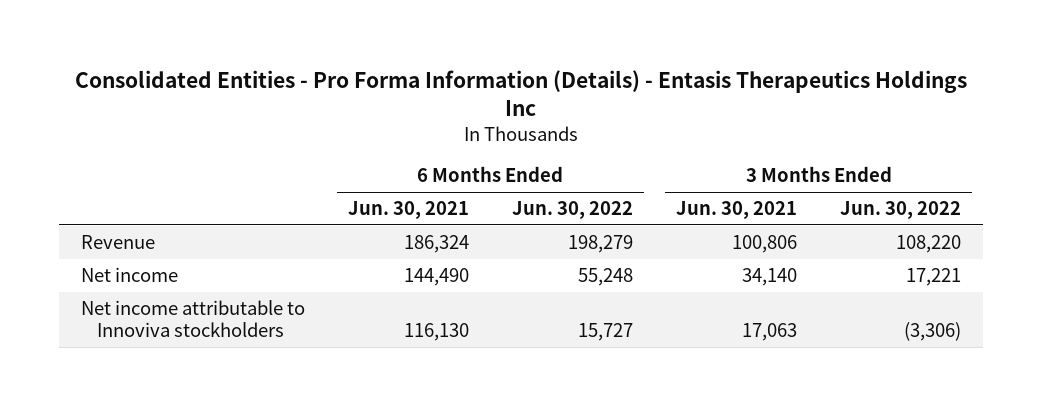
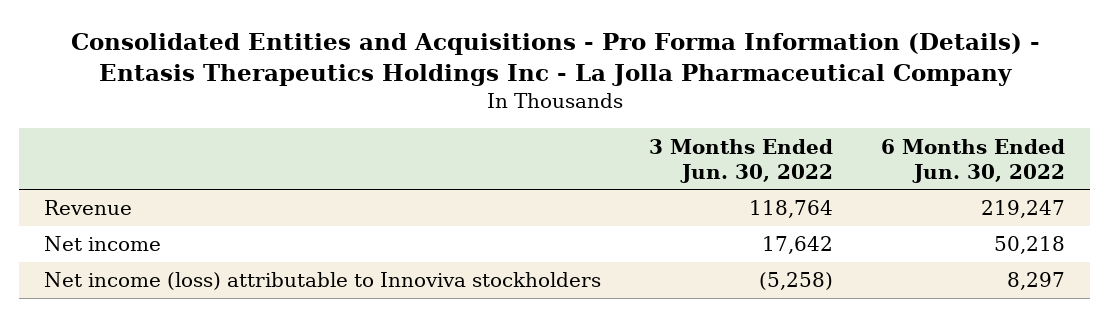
- Consolidated Entities - Pro Forma Information (Details) - Entasis Therapeutics Holdings Inc
+ Consolidated Entities and Acquisitions - Pro Forma Information (Details) - Entasis Therapeutics Holdings Inc - La Jolla Pharmaceutical Company
- | 6 Months Ended Jun. 30, 2021 | 6 Months Ended Jun. 30, 2022 | 3 Months Ended Jun. 30, 2021 | 3 Months Ended Jun. 30, 2022
+ | 3 Months Ended Jun. 30, 2022 | 6 Months Ended Jun. 30, 2022
- Revenue | 186,324 | 198,279 | 100,806 | 108,220
- Net income | 144,490 | 55,248 | 34,140 | 17,221
- Net income attributable to Innoviva stockholders | 116,130 | 15,727 | 17,063 | (3,306)
+ Revenue | 118,764 | 219,247
+ Net income | 17,642 | 50,218
+ Net income (loss) attributable to Innoviva stockholders | (5,258) | 8,297

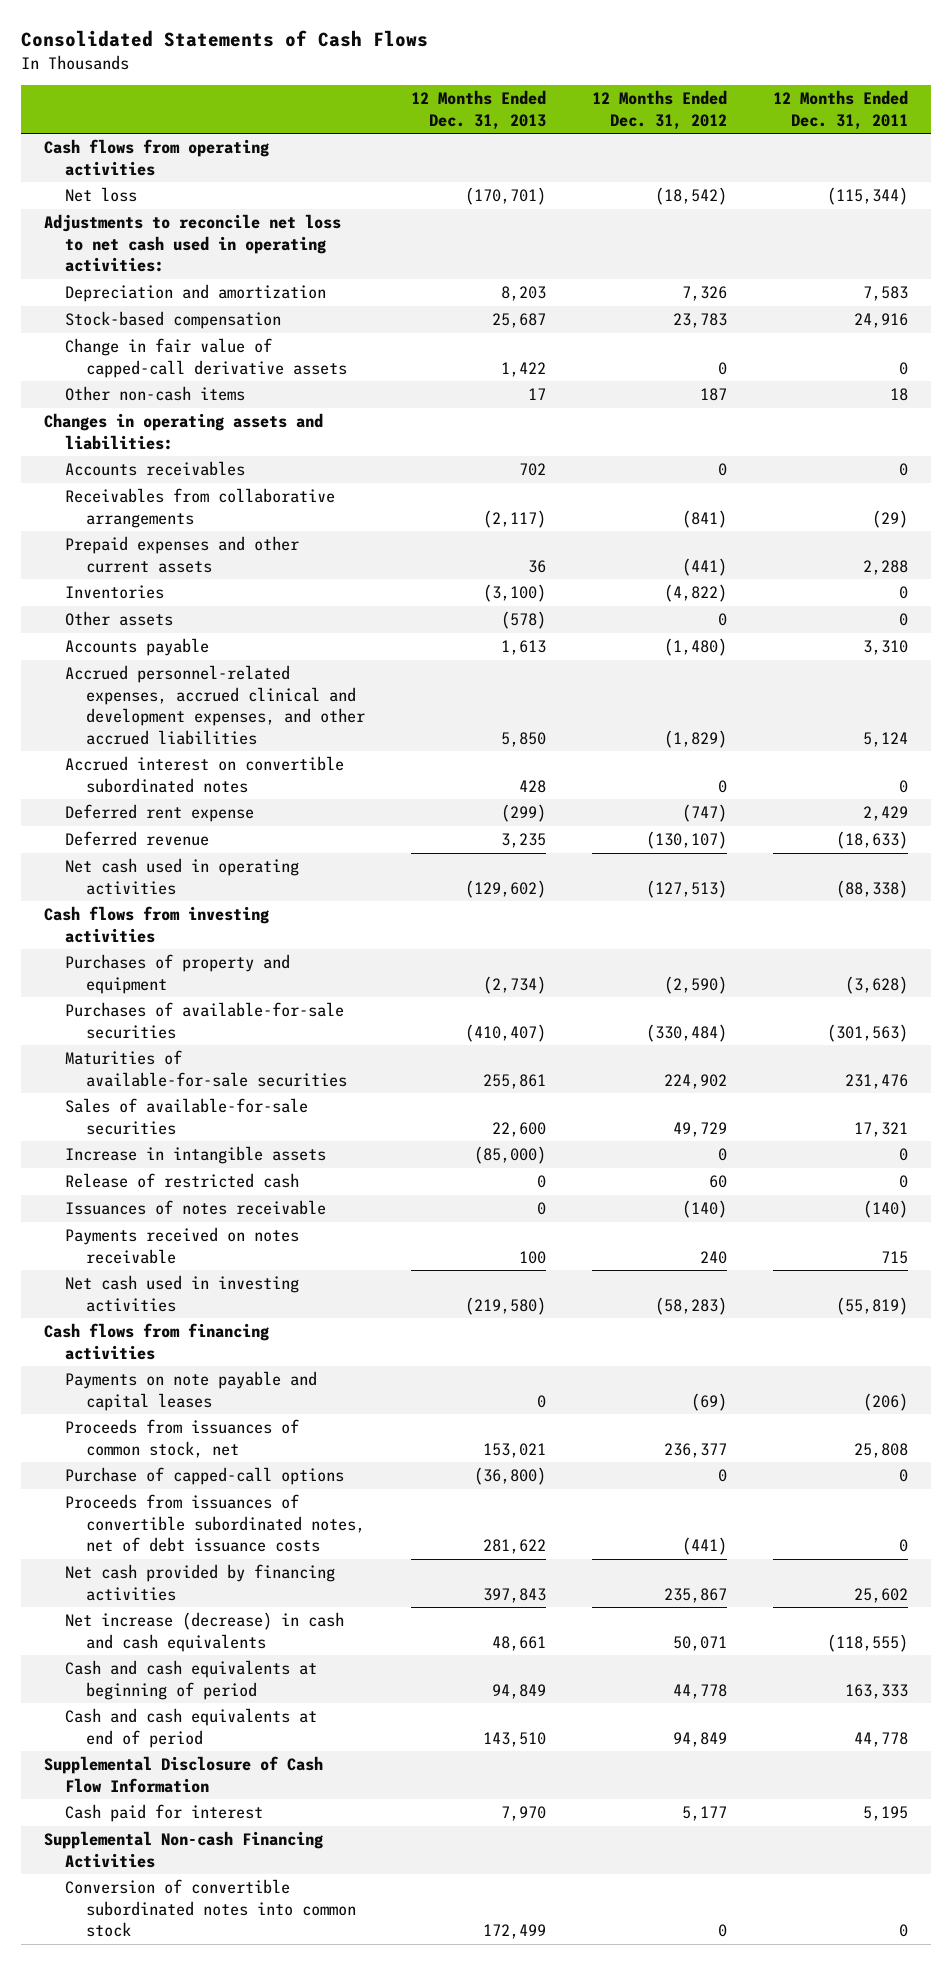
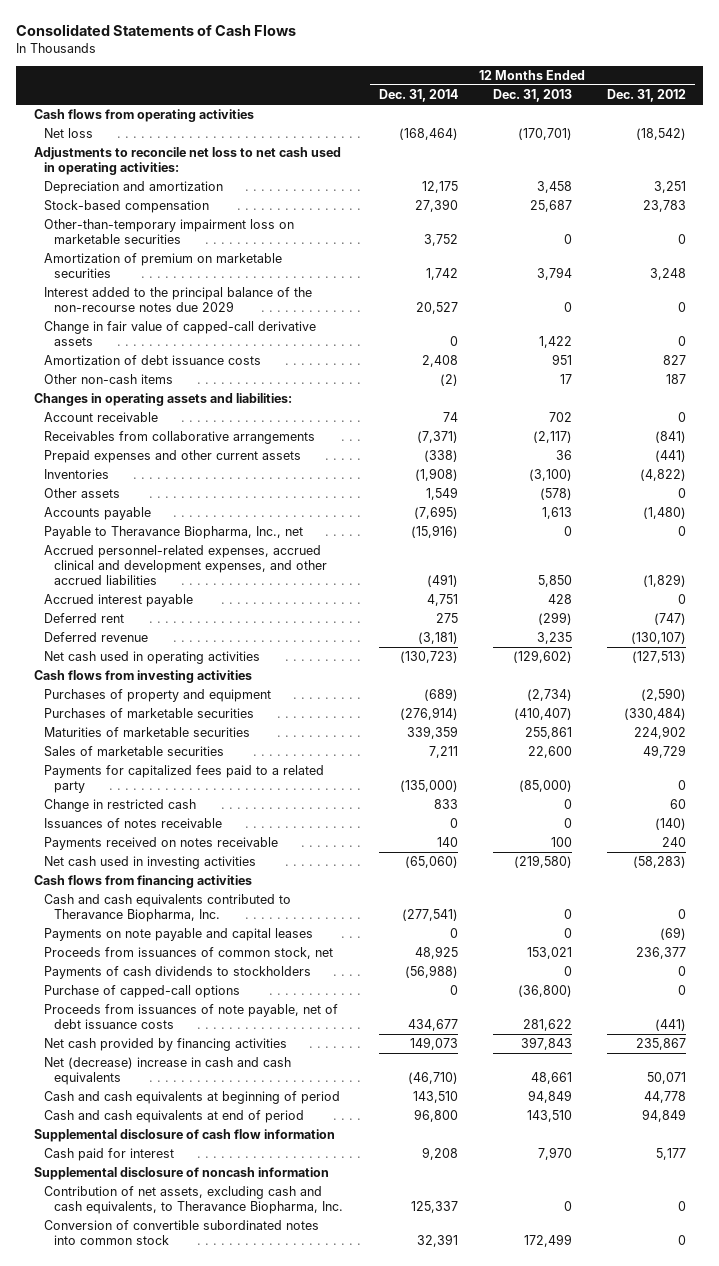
- | 12 Months Ended Dec. 31, 2013 | 12 Months Ended Dec. 31, 2012 | 12 Months Ended Dec. 31, 2011
+ | 12 Months Ended Dec. 31, 2014 | 12 Months Ended Dec. 31, 2013 | 12 Months Ended Dec. 31, 2012
- Depreciation and amortization | 8,203 | 7,326 | 7,583
+ Depreciation and amortization | 12,175 | 3,458 | 3,251
+ Other-than-temporary impairment loss on marketable securities | 3,752 | 0 | 0
+ Amortization of premium on marketable securities | 1,742 | 3,794 | 3,248
+ Interest added to the principal balance of the non-recourse notes due 2029 | 20,527 | 0 | 0
+ Amortization of debt issuance costs | 2,408 | 951 | 827
- Accounts receivables | 702 | 0 | 0
+ Account receivable | 74 | 702 | 0
+ Payable to Theravance Biopharma, Inc., net | (15,916) | 0 | 0
- Accrued interest on convertible subordinated notes | 428 | 0 | 0
- Deferred rent expense | (299) | (747) | 2,429
+ Accrued interest payable | 4,751 | 428 | 0
+ Deferred rent | 275 | (299) | (747)
- Purchases of available-for-sale securities | (410,407) | (330,484) | (301,563)
- Maturities of available-for-sale securities | 255,861 | 224,902 | 231,476
- Sales of available-for-sale securities | 22,600 | 49,729 | 17,321
- Increase in intangible assets | (85,000) | 0 | 0
- Release of restricted cash | 0 | 60 | 0
+ Purchases of marketable securities | (276,914) | (410,407) | (330,484)
+ Maturities of marketable securities | 339,359 | 255,861 | 224,902
+ Sales of marketable securities | 7,211 | 22,600 | 49,729
+ Payments for capitalized fees paid to a related party | (135,000) | (85,000) | 0
+ Change in restricted cash | 833 | 0 | 60
+ Cash and cash equivalents contributed to Theravance Biopharma, Inc. | (277,541) | 0 | 0
+ Payments of cash dividends to stockholders | (56,988) | 0 | 0
- Proceeds from issuances of convertible subordinated notes, net of debt issuance costs | 281,622 | (441) | 0
+ Proceeds from issuances of note payable, net of debt issuance costs | 434,677 | 281,622 | (441)
- Net increase (decrease) in cash and cash equivalents | 48,661 | 50,071 | (118,555)
+ Net (decrease) increase in cash and cash equivalents | (46,710) | 48,661 | 50,071
- Supplemental Disclosure of Cash Flow Information
+ Supplemental disclosure of cash flow information
- Supplemental Non-cash Financing Activities
+ Supplemental disclosure of noncash information
+ Contribution of net assets, excluding cash and cash equivalents, to Theravance Biopharma, Inc. | 125,337 | 0 | 0

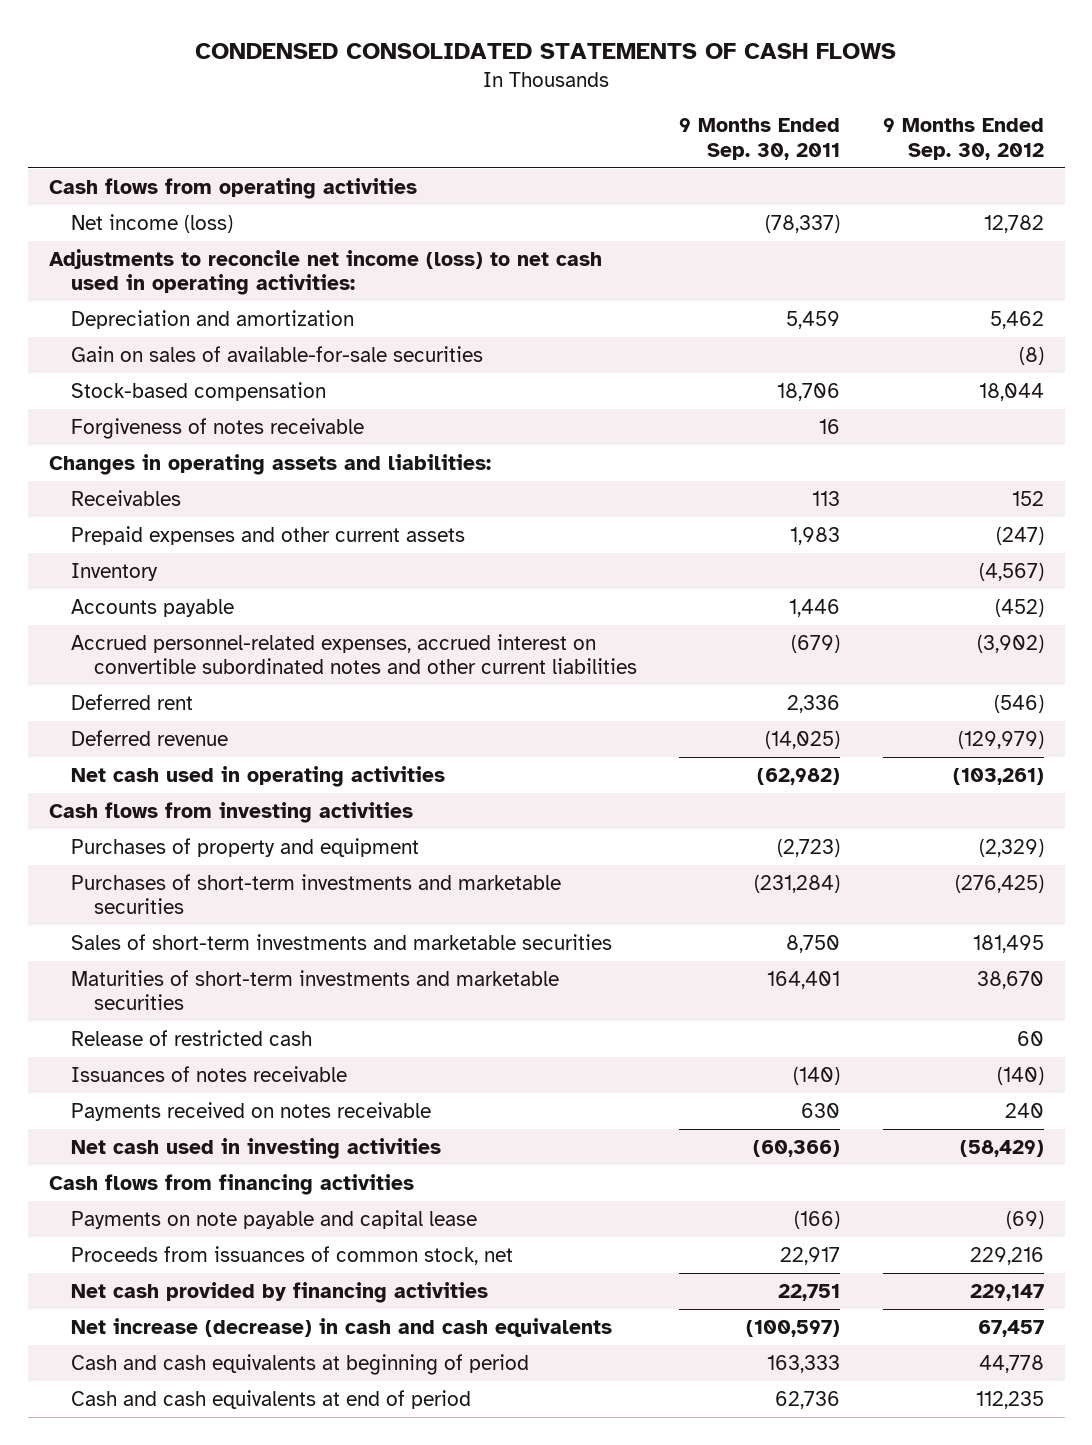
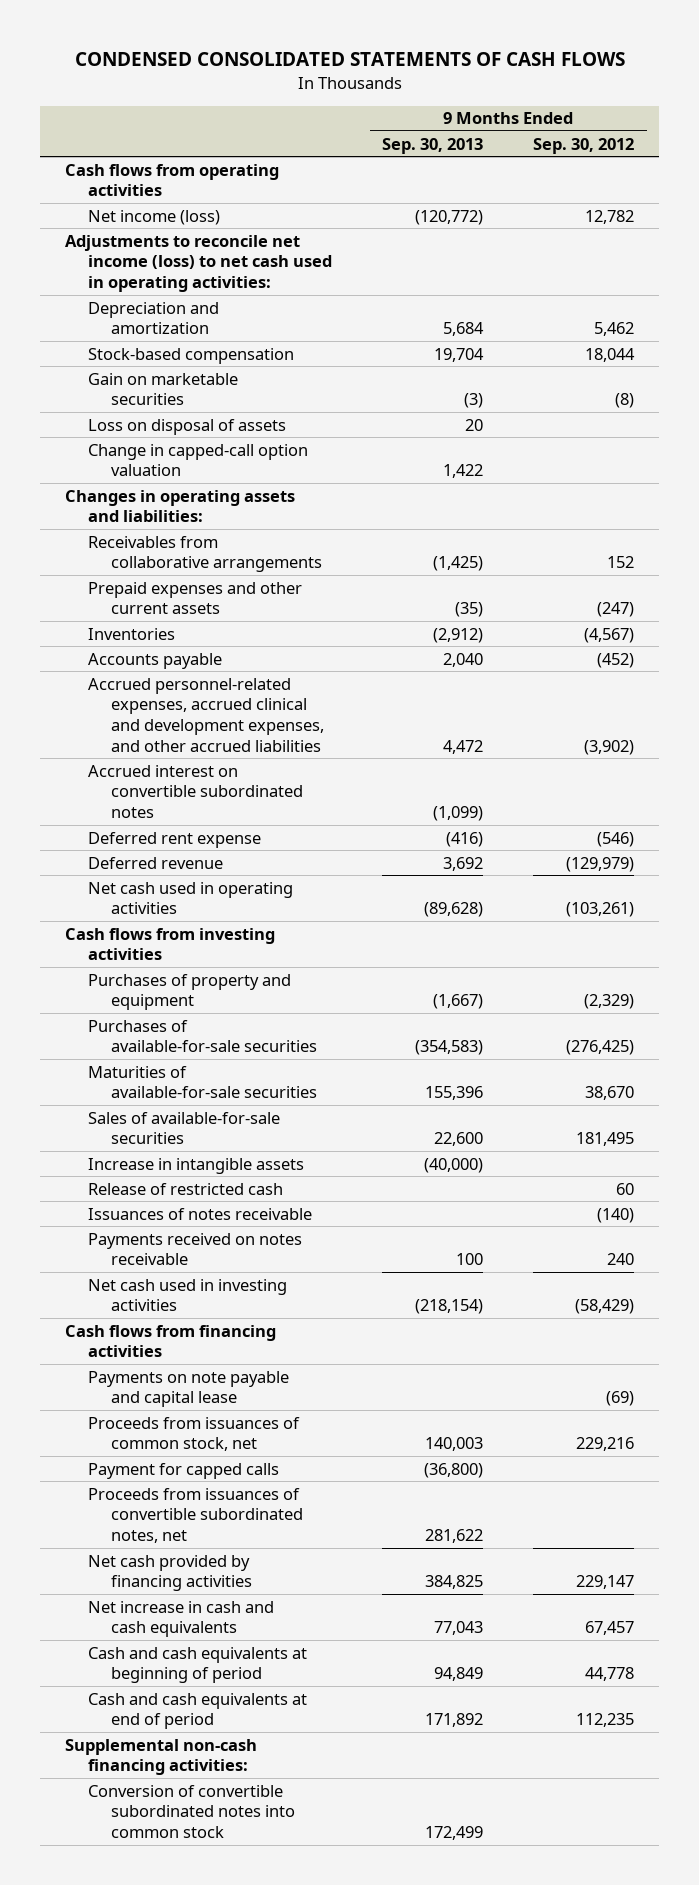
- | 9 Months Ended Sep. 30, 2011 | 9 Months Ended Sep. 30, 2012
+ | 9 Months Ended Sep. 30, 2013 | 9 Months Ended Sep. 30, 2012
- Gain on sales of available-for-sale securities | | (8)
- Forgiveness of notes receivable | 16 |
+ Gain on marketable securities | (3) | (8)
+ Loss on disposal of assets | 20 |
+ Change in capped-call option valuation | 1,422 |
- Receivables | 113 | 152
+ Receivables from collaborative arrangements | (1,425) | 152
- Inventory | | (4,567)
+ Inventories | (2,912) | (4,567)
- Accrued personnel-related expenses, accrued interest on convertible subordinated notes and other current liabilities | (679) | (3,902)
- Deferred rent | 2,336 | (546)
+ Accrued personnel-related expenses, accrued clinical and development expenses, and other accrued liabilities | 4,472 | (3,902)
+ Accrued interest on convertible subordinated notes | (1,099) |
+ Deferred rent expense | (416) | (546)
- Purchases of short-term investments and marketable securities | (231,284) | (276,425)
- Sales of short-term investments and marketable securities | 8,750 | 181,495
- Maturities of short-term investments and marketable securities | 164,401 | 38,670
+ Purchases of available-for-sale securities | (354,583) | (276,425)
+ Maturities of available-for-sale securities | 155,396 | 38,670
+ Sales of available-for-sale securities | 22,600 | 181,495
+ Increase in intangible assets | (40,000) |
+ Payment for capped calls | (36,800) |
+ Proceeds from issuances of convertible subordinated notes, net | 281,622 |
- Net increase (decrease) in cash and cash equivalents | (100,597) | 67,457
+ Net increase in cash and cash equivalents | 77,043 | 67,457
+ Supplemental non-cash financing activities:
+ Conversion of convertible subordinated notes into common stock | 172,499 |

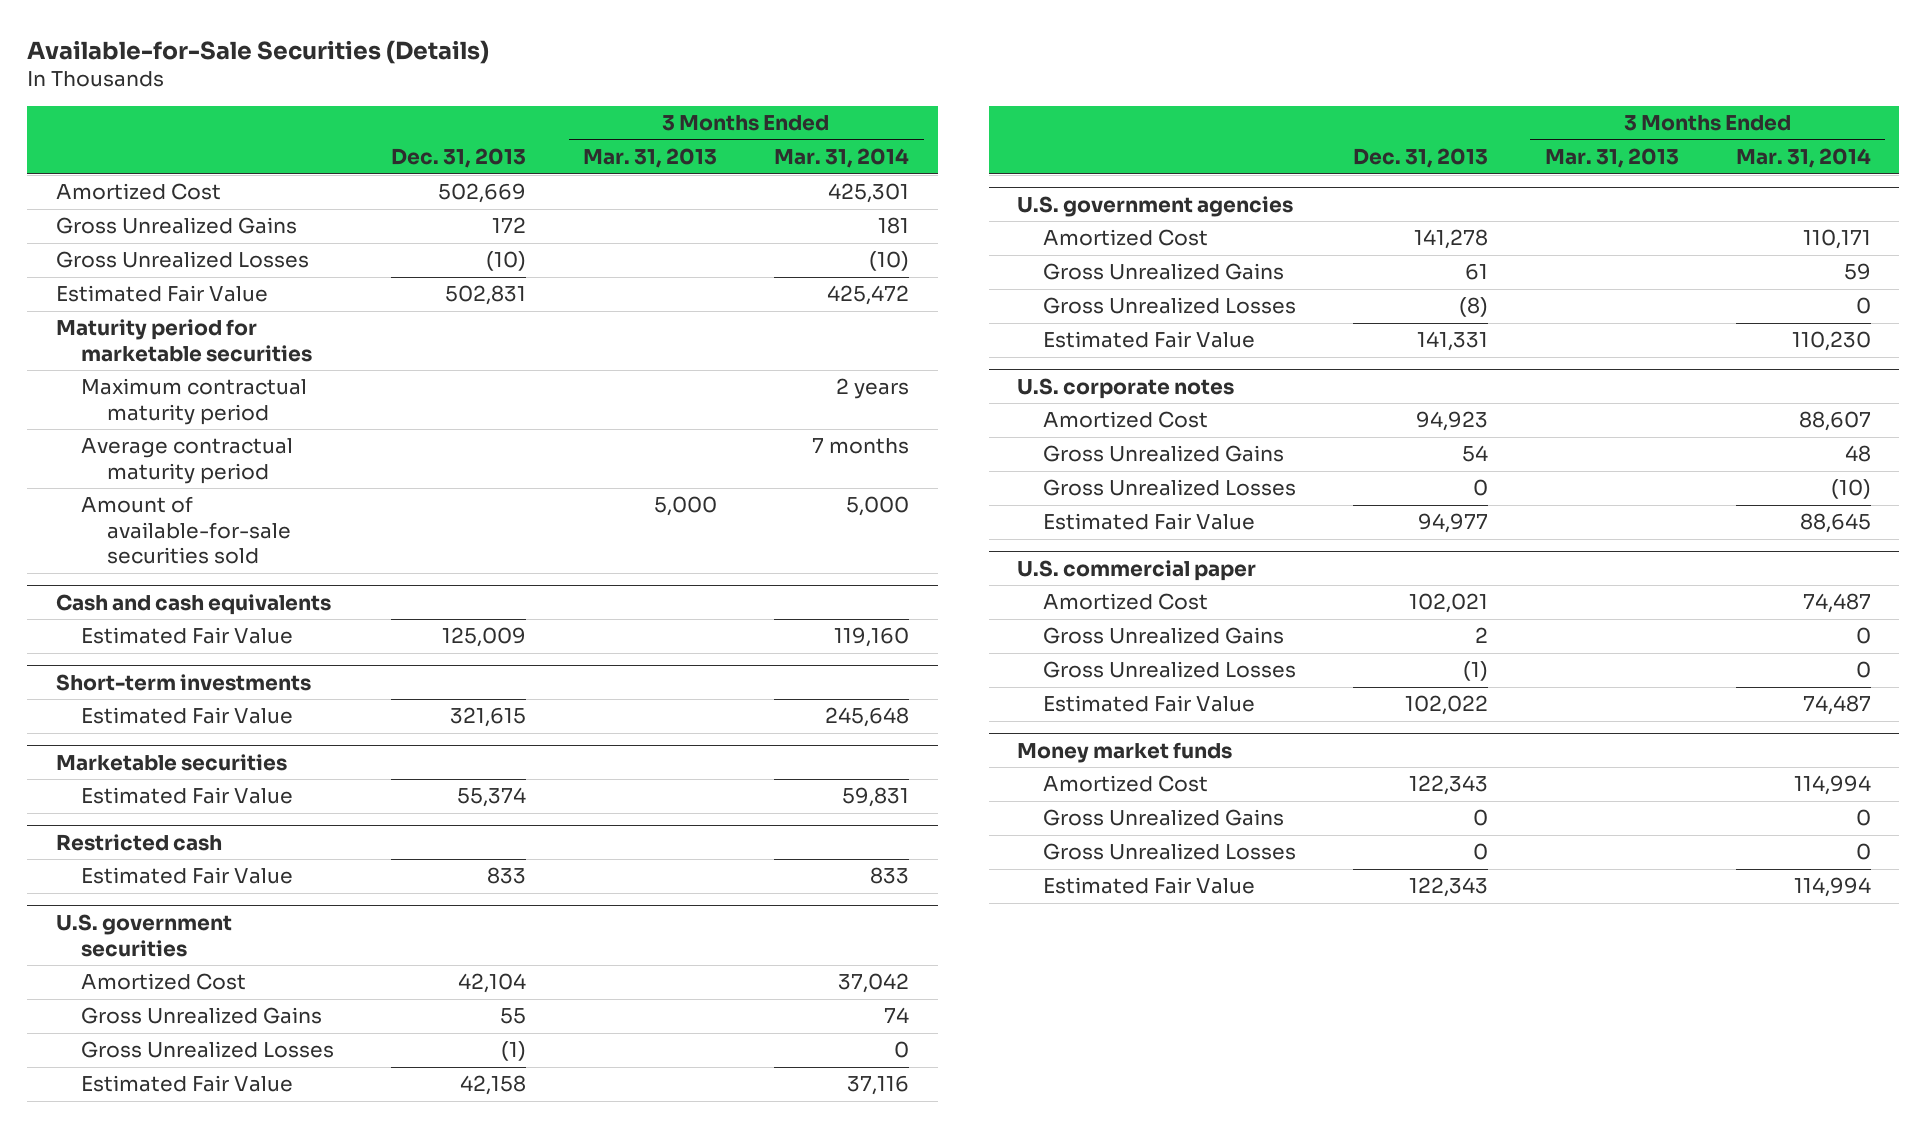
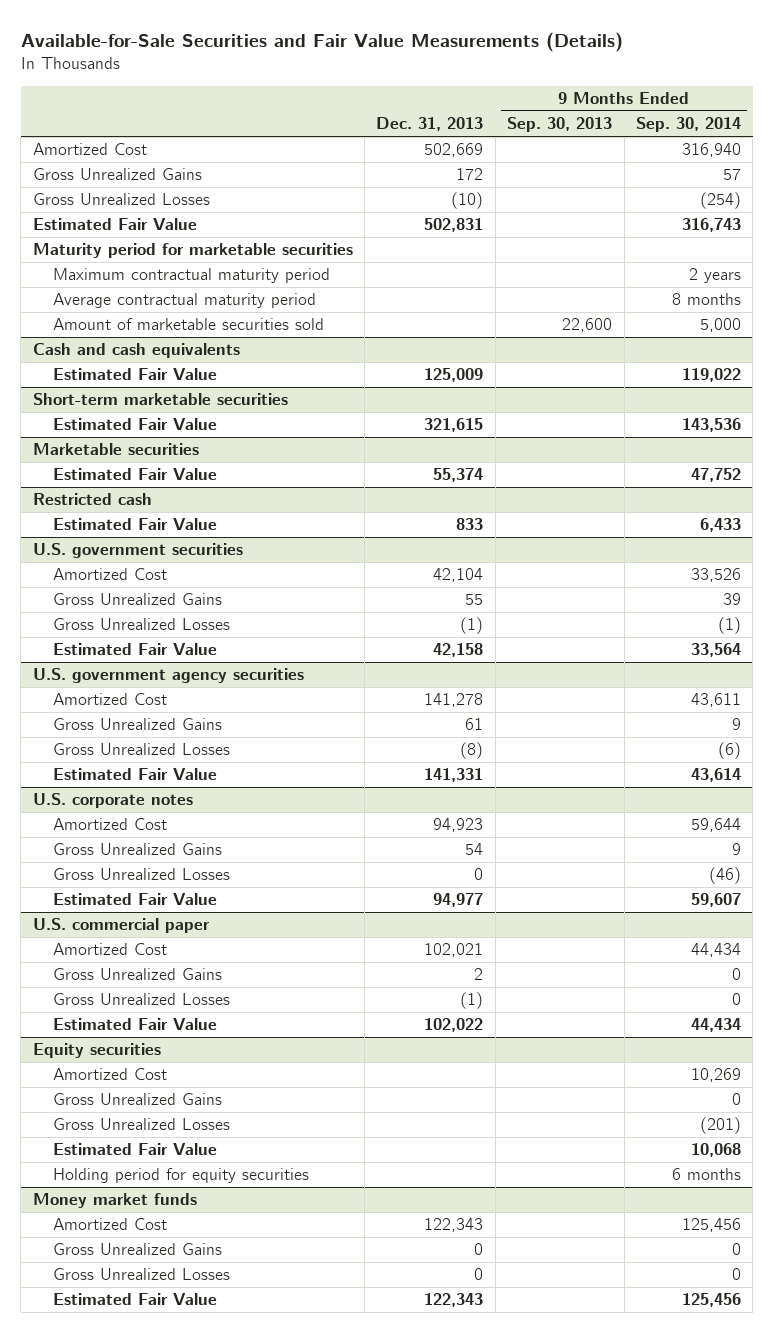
- Available-for-Sale Securities (Details)
+ Available-for-Sale Securities and Fair Value Measurements (Details)
- | Dec. 31, 2013 | 3 Months Ended Mar. 31, 2013 | 3 Months Ended Mar. 31, 2014
+ | Dec. 31, 2013 | 9 Months Ended Sep. 30, 2013 | 9 Months Ended Sep. 30, 2014
- Amount of available-for-sale securities sold | | 5,000 | 5,000
+ Amount of marketable securities sold | | 22,600 | 5,000
- Short-term investments
+ Short-term marketable securities
- U.S. government agencies
+ U.S. government agency securities
+ Equity securities
+ Amortized Cost | | | 10,269
+ Gross Unrealized Gains | | | 0
+ Gross Unrealized Losses | | | (201)
+ Estimated Fair Value | | | 10,068
+ Holding period for equity securities | | | 6 months

